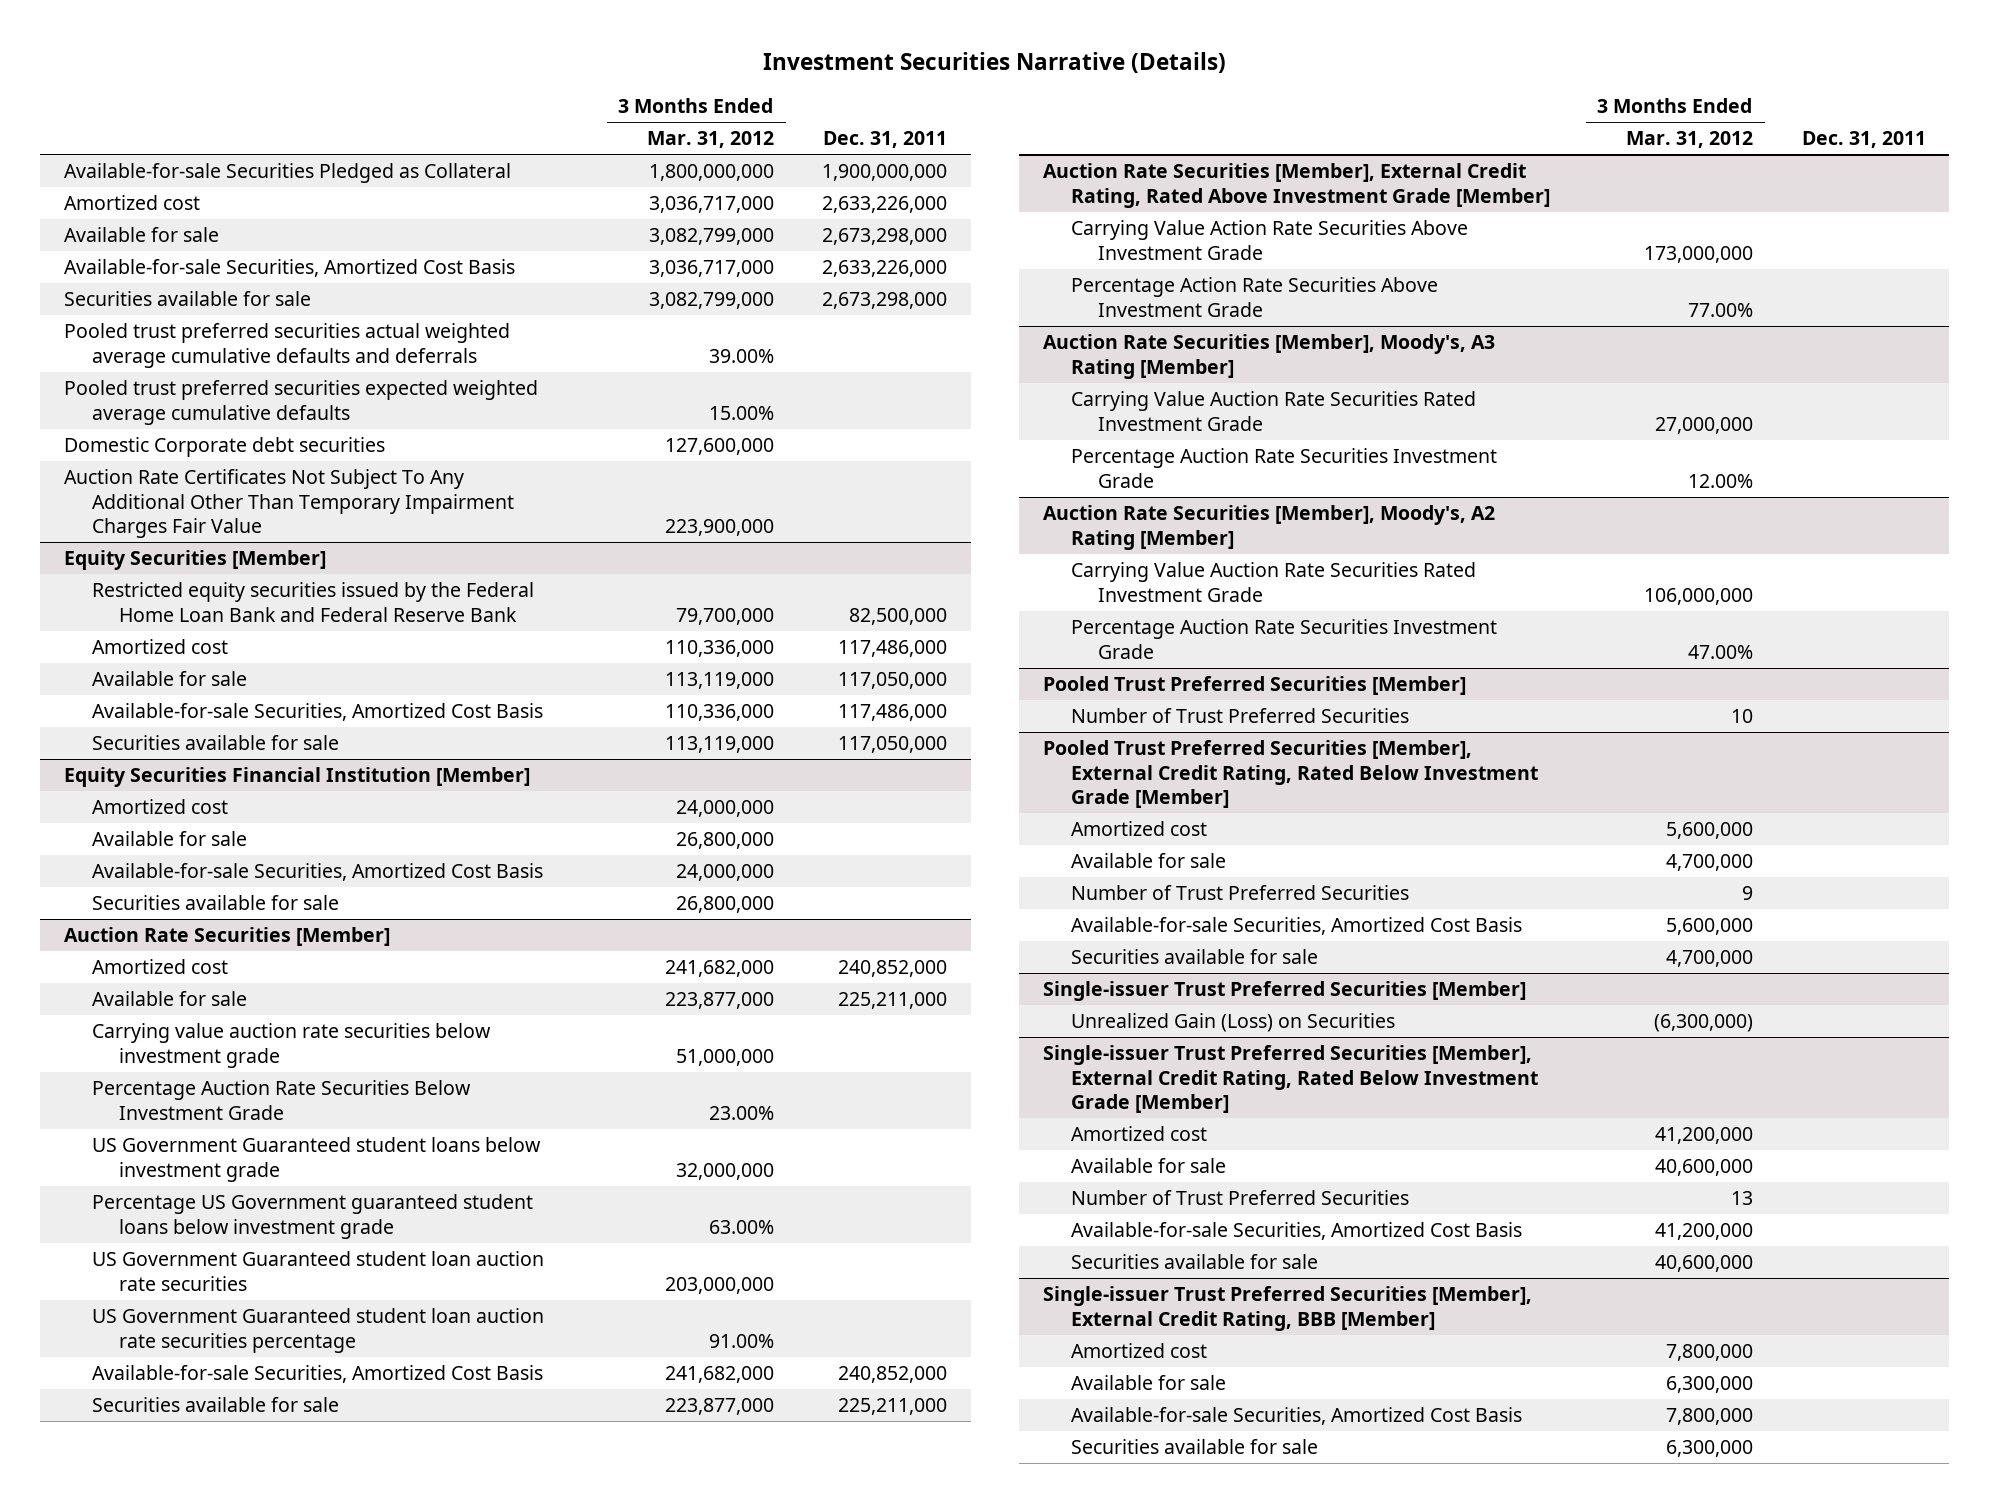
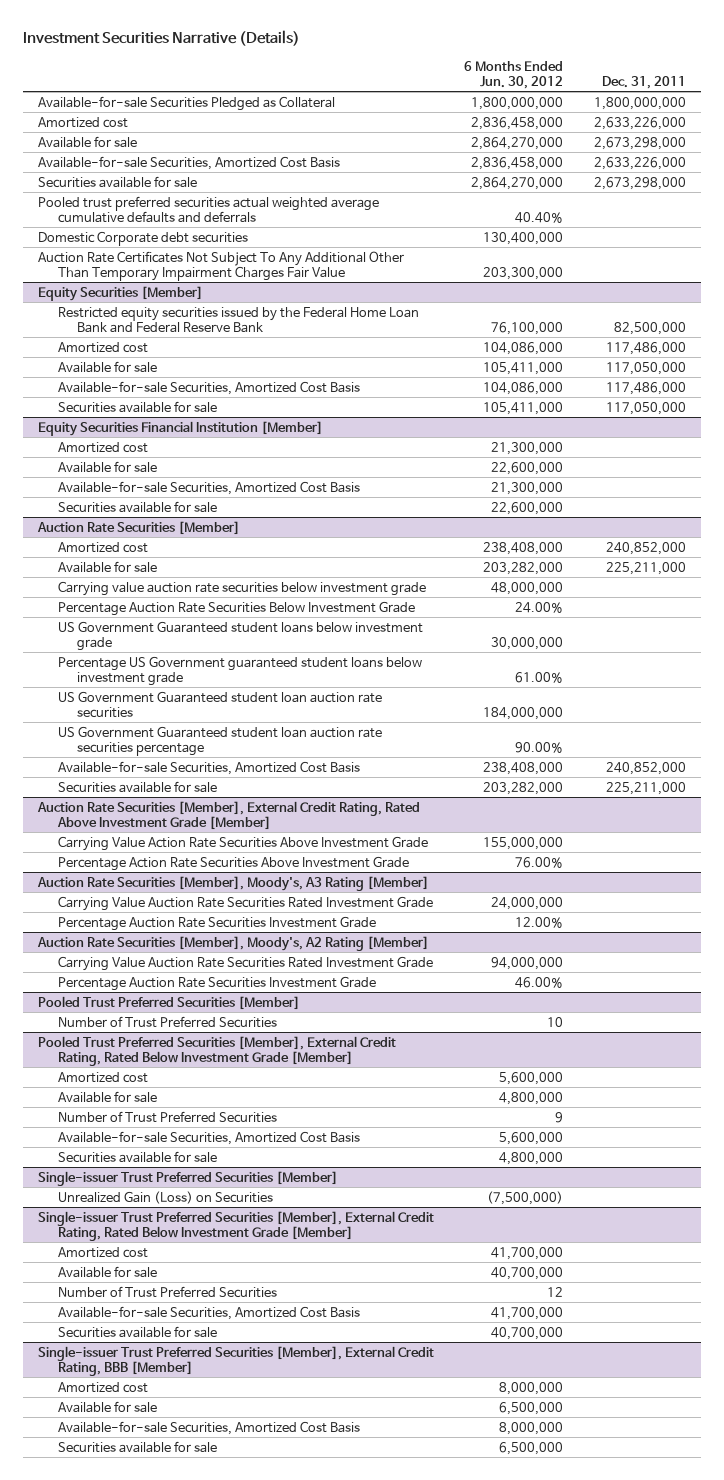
- | 3 Months Ended Mar. 31, 2012 | Dec. 31, 2011
+ | 6 Months Ended Jun. 30, 2012 | Dec. 31, 2011
- Available-for-sale Securities Pledged as Collateral | 1,800,000,000 | 1,900,000,000
+ Available-for-sale Securities Pledged as Collateral | 1,800,000,000 | 1,800,000,000
- Pooled trust preferred securities expected weighted average cumulative defaults | 15.00% |

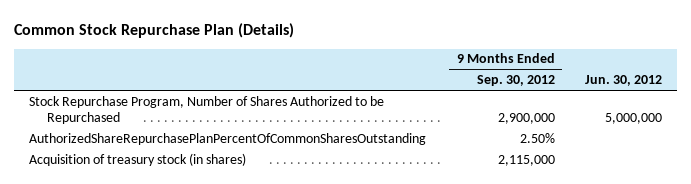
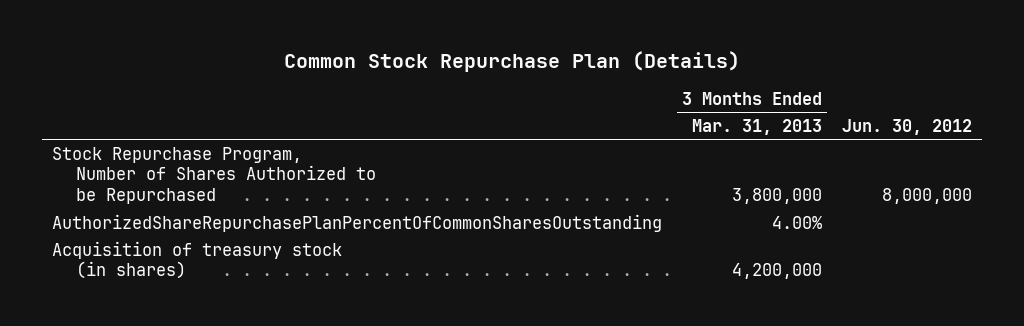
- | 9 Months Ended Sep. 30, 2012 | Jun. 30, 2012
+ | 3 Months Ended Mar. 31, 2013 | Jun. 30, 2012
- Stock Repurchase Program, Number of Shares Authorized to be Repurchased | 2,900,000 | 5,000,000
+ Stock Repurchase Program, Number of Shares Authorized to be Repurchased | 3,800,000 | 8,000,000

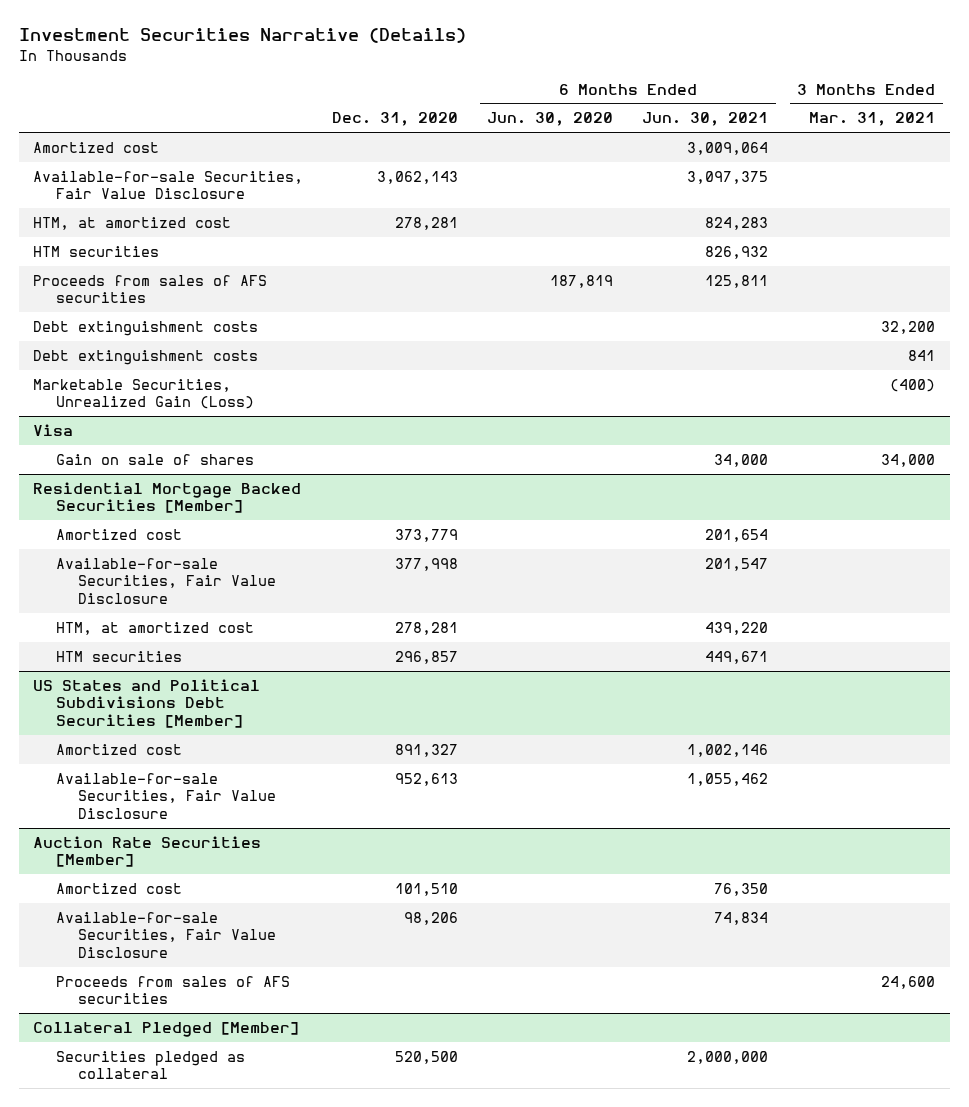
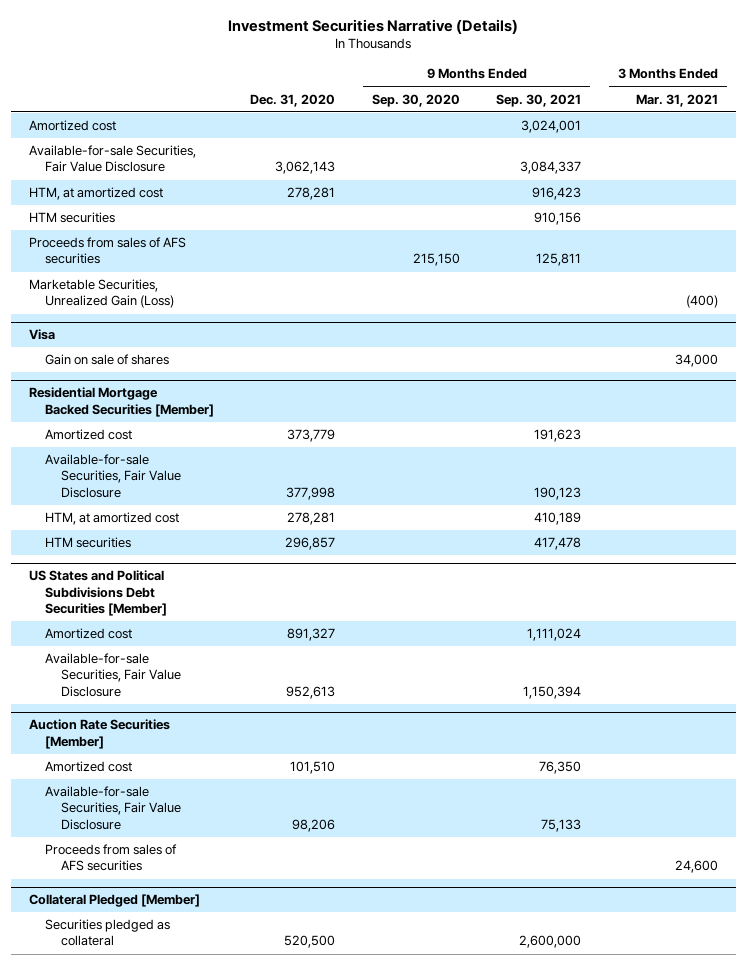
- | Dec. 31, 2020 | 6 Months Ended Jun. 30, 2020 | 6 Months Ended Jun. 30, 2021 | 3 Months Ended Mar. 31, 2021
+ | Dec. 31, 2020 | 9 Months Ended Sep. 30, 2020 | 9 Months Ended Sep. 30, 2021 | 3 Months Ended Mar. 31, 2021
- Debt extinguishment costs | | | | 32,200
- Debt extinguishment costs | | | | 841

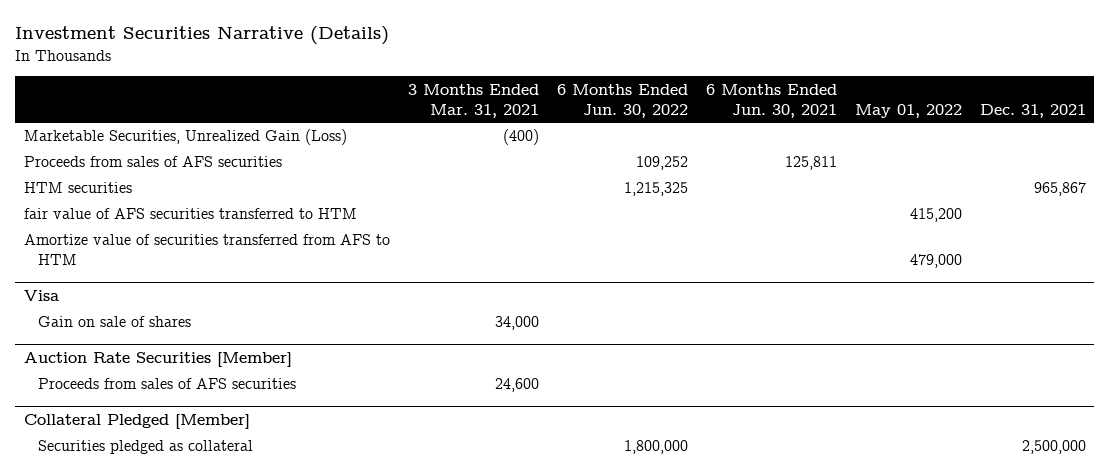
- | Dec. 31, 2020 | 9 Months Ended Sep. 30, 2020 | 9 Months Ended Sep. 30, 2021 | 3 Months Ended Mar. 31, 2021
+ | 3 Months Ended Mar. 31, 2021 | 6 Months Ended Jun. 30, 2022 | 6 Months Ended Jun. 30, 2021 | May 01, 2022 | Dec. 31, 2021
- Amortized cost | | | 3,024,001 |
- Available-for-sale Securities, Fair Value Disclosure | 3,062,143 | | 3,084,337 |
- HTM, at amortized cost | 278,281 | | 916,423 |
moved down: Proceeds from sales of AFS securities | | 109,252 | 125,811 | |
moved down: HTM securities | | 1,215,325 | | | 965,867
+ fair value of AFS securities transferred to HTM | | | | 415,200 |
+ Amortize value of securities transferred from AFS to HTM | | | | 479,000 |
- Residential Mortgage Backed Securities [Member]
- Amortized cost | 373,779 | | 191,623 |
- Available-for-sale Securities, Fair Value Disclosure | 377,998 | | 190,123 |
- HTM, at amortized cost | 278,281 | | 410,189 |
- HTM securities | 296,857 | | 417,478 |
- US States and Political Subdivisions Debt Securities [Member]
- Amortized cost | 891,327 | | 1,111,024 |
- Available-for-sale Securities, Fair Value Disclosure | 952,613 | | 1,150,394 |
@ Auction Rate Securities [Member]
- Amortized cost | 101,510 | | 76,350 |
- Available-for-sale Securities, Fair Value Disclosure | 98,206 | | 75,133 |

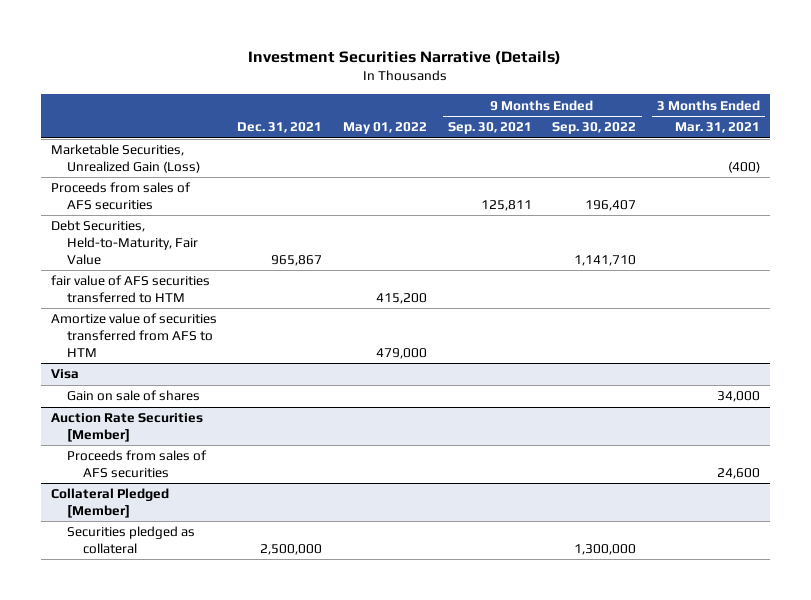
- | 3 Months Ended Mar. 31, 2021 | 6 Months Ended Jun. 30, 2022 | 6 Months Ended Jun. 30, 2021 | May 01, 2022 | Dec. 31, 2021
+ | Dec. 31, 2021 | May 01, 2022 | 9 Months Ended Sep. 30, 2021 | 9 Months Ended Sep. 30, 2022 | 3 Months Ended Mar. 31, 2021
- HTM securities | | 1,215,325 | | | 965,867
+ Debt Securities, Held-to-Maturity, Fair Value | 965,867 | | | 1,141,710 |

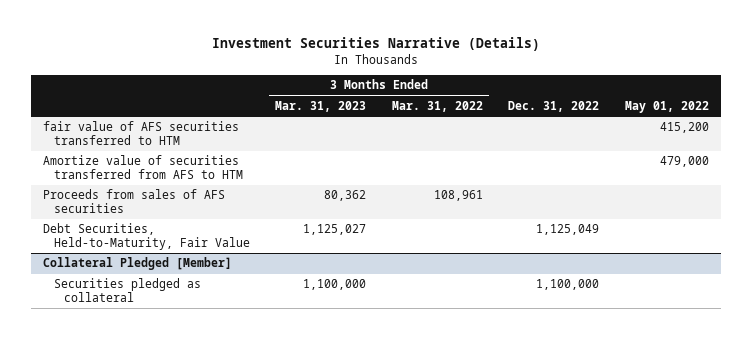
- | Dec. 31, 2021 | May 01, 2022 | 9 Months Ended Sep. 30, 2021 | 9 Months Ended Sep. 30, 2022 | 3 Months Ended Mar. 31, 2021
+ | 3 Months Ended Mar. 31, 2023 | 3 Months Ended Mar. 31, 2022 | Dec. 31, 2022 | May 01, 2022
- Marketable Securities, Unrealized Gain (Loss) | | | | | (400)
- Visa
- Gain on sale of shares | | | | | 34,000
- Auction Rate Securities [Member]
- Proceeds from sales of AFS securities | | | | | 24,600
moved down: Proceeds from sales of AFS securities | 80,362 | 108,961 | |
moved down: Debt Securities, Held-to-Maturity, Fair Value | 1,125,027 | | 1,125,049 |

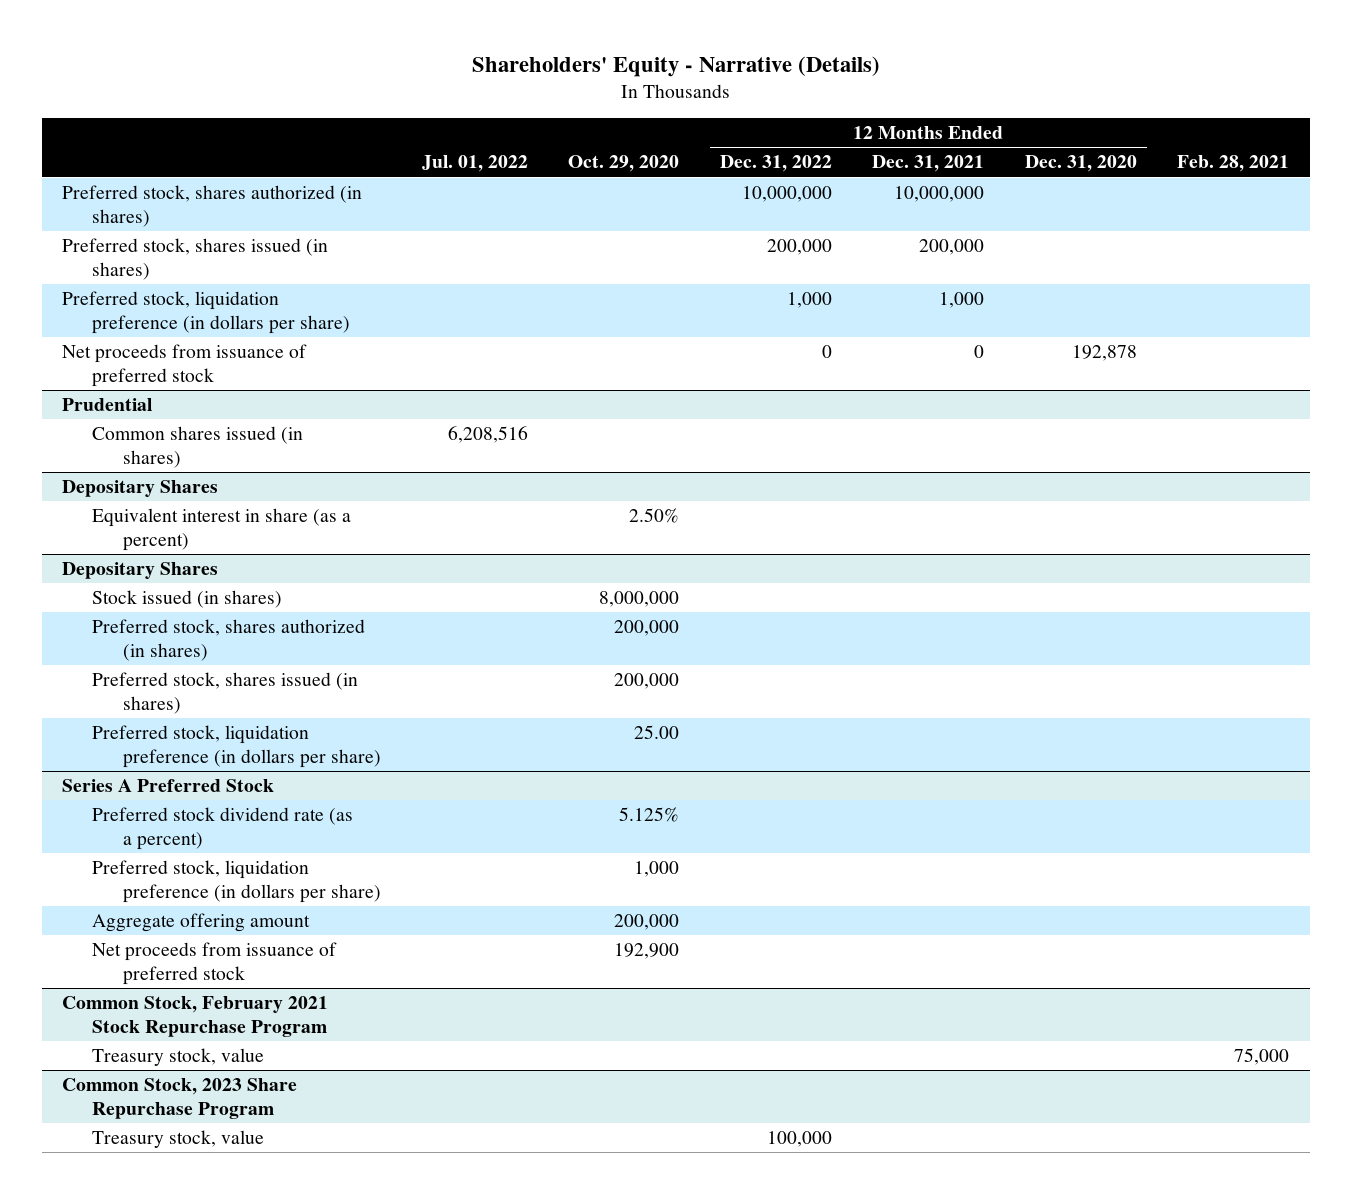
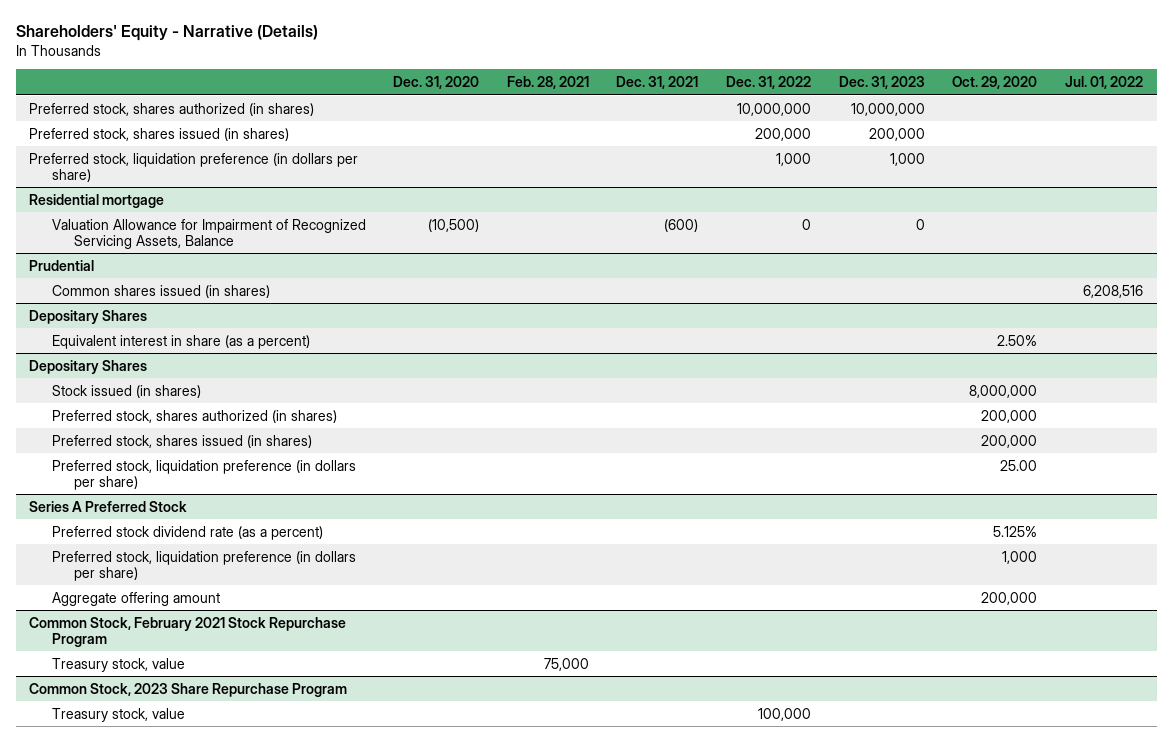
- | Jul. 01, 2022 | Oct. 29, 2020 | 12 Months Ended Dec. 31, 2022 | 12 Months Ended Dec. 31, 2021 | 12 Months Ended Dec. 31, 2020 | Feb. 28, 2021
+ | Dec. 31, 2020 | Feb. 28, 2021 | Dec. 31, 2021 | Dec. 31, 2022 | Dec. 31, 2023 | Oct. 29, 2020 | Jul. 01, 2022
- Net proceeds from issuance of preferred stock | | | 0 | 0 | 192,878 |
+ Residential mortgage
+ Valuation Allowance for Impairment of Recognized Servicing Assets, Balance | (10,500) | | (600) | 0 | 0 | |
@ Series A Preferred Stock
- Net proceeds from issuance of preferred stock | | 192,900 | | | |

